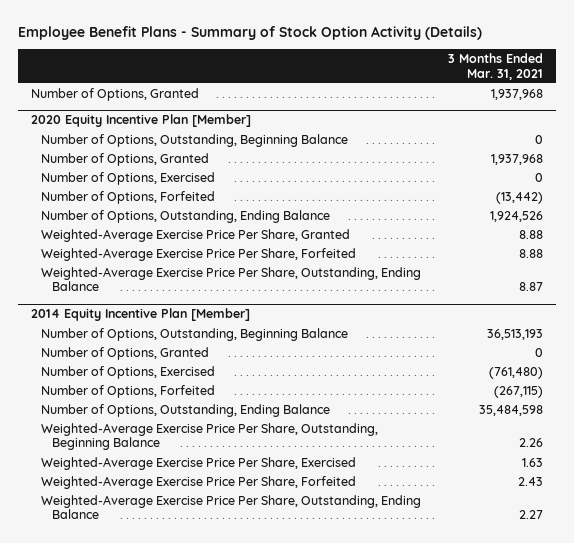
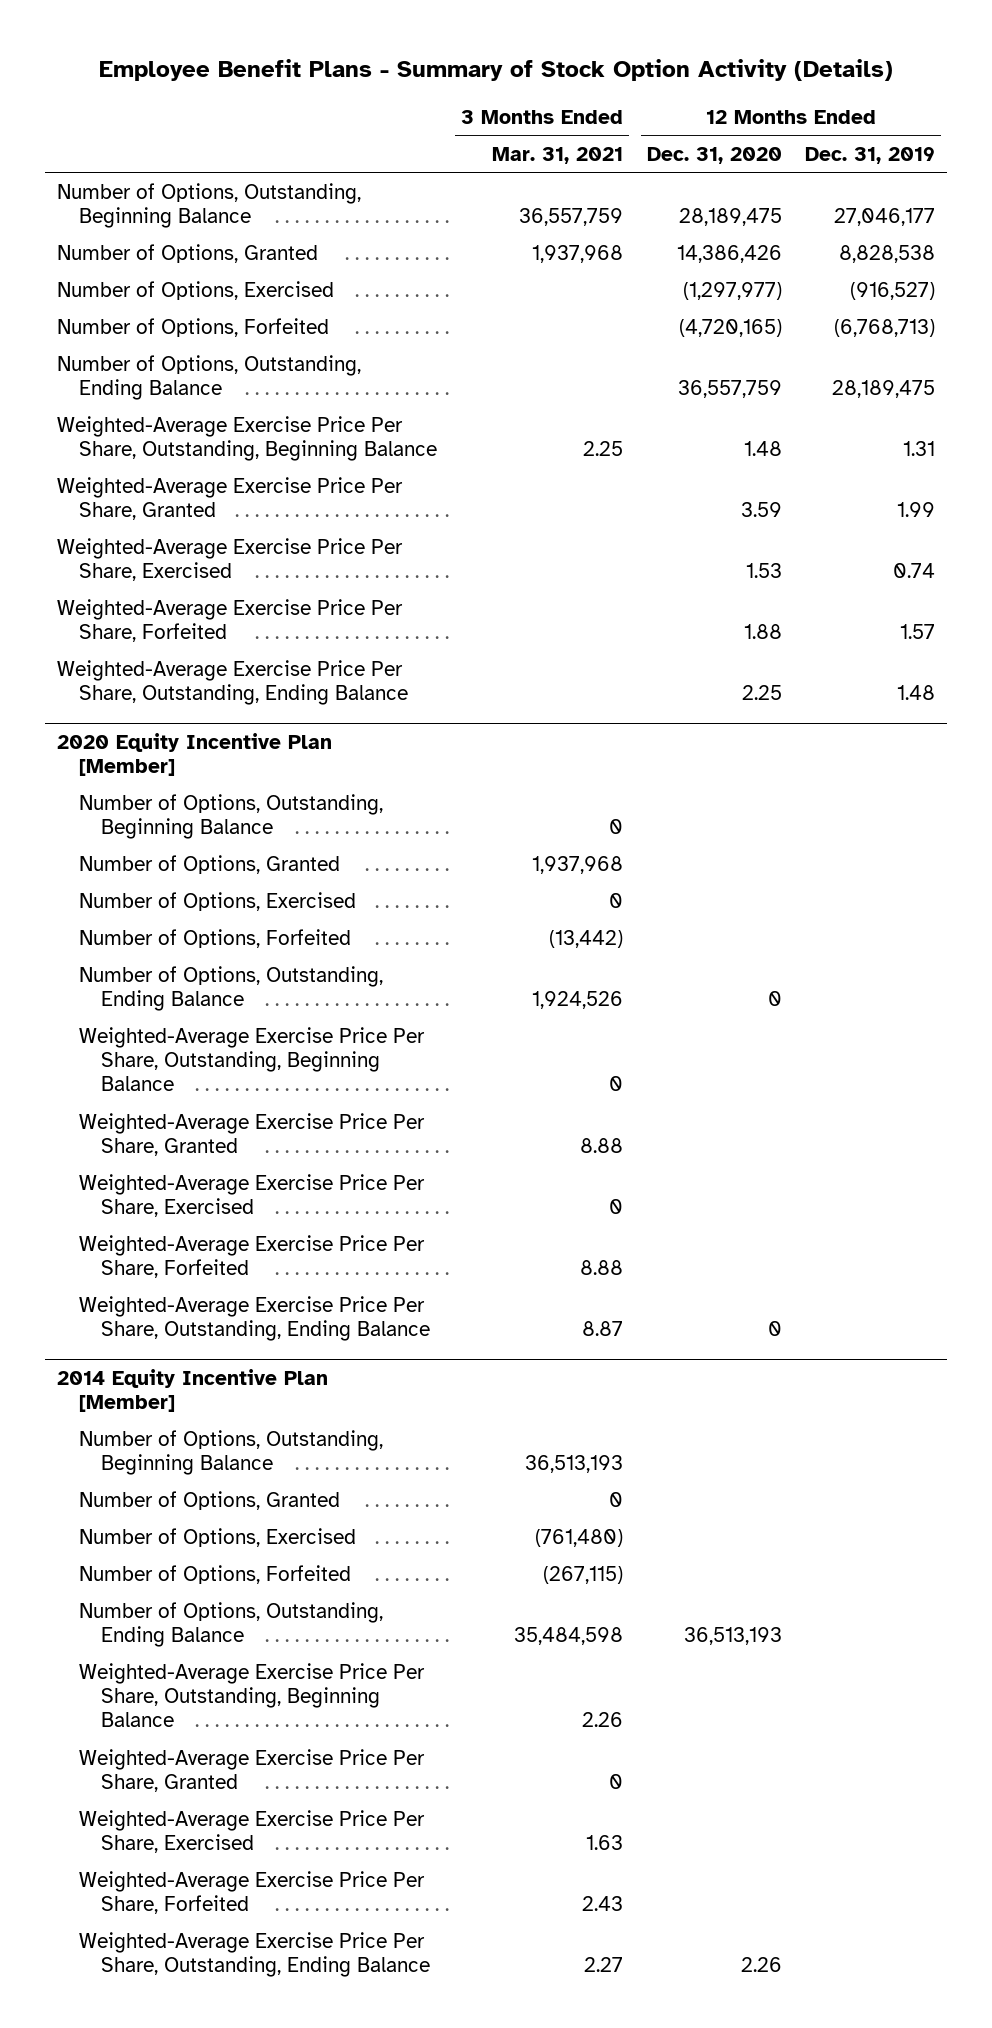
- | 3 Months Ended Mar. 31, 2021
+ | 3 Months Ended Mar. 31, 2021 | 12 Months Ended Dec. 31, 2020 | 12 Months Ended Dec. 31, 2019
+ Number of Options, Outstanding, Beginning Balance | 36,557,759 | 28,189,475 | 27,046,177
+ Number of Options, Exercised | | (1,297,977) | (916,527)
+ Number of Options, Forfeited | | (4,720,165) | (6,768,713)
+ Number of Options, Outstanding, Ending Balance | | 36,557,759 | 28,189,475
+ Weighted-Average Exercise Price Per Share, Outstanding, Beginning Balance | 2.25 | 1.48 | 1.31
+ Weighted-Average Exercise Price Per Share, Granted | | 3.59 | 1.99
+ Weighted-Average Exercise Price Per Share, Exercised | | 1.53 | 0.74
+ Weighted-Average Exercise Price Per Share, Forfeited | | 1.88 | 1.57
+ Weighted-Average Exercise Price Per Share, Outstanding, Ending Balance | | 2.25 | 1.48
@ 2020 Equity Incentive Plan [Member]
+ Weighted-Average Exercise Price Per Share, Outstanding, Beginning Balance | 0 | |
+ Weighted-Average Exercise Price Per Share, Exercised | 0 | |
@ 2014 Equity Incentive Plan [Member]
+ Weighted-Average Exercise Price Per Share, Granted | 0 | |

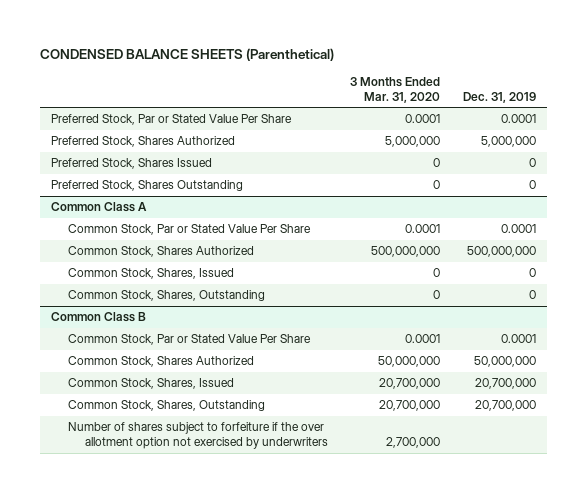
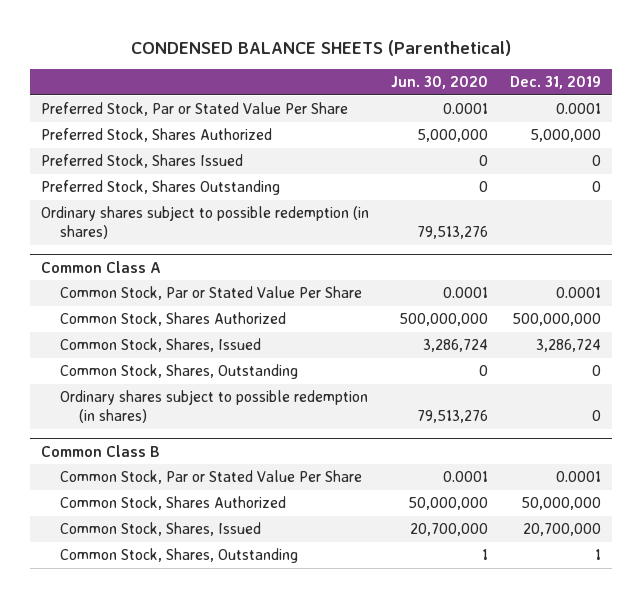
- | 3 Months Ended Mar. 31, 2020 | Dec. 31, 2019
+ | Jun. 30, 2020 | Dec. 31, 2019
+ Ordinary shares subject to possible redemption (in shares) | 79,513,276 |
@ Common Class A
- Common Stock, Shares, Issued | 0 | 0
+ Common Stock, Shares, Issued | 3,286,724 | 3,286,724
+ Ordinary shares subject to possible redemption (in shares) | 79,513,276 | 0
@ Common Class B
- Common Stock, Shares, Outstanding | 20,700,000 | 20,700,000
- Number of shares subject to forfeiture if the over allotment option not exercised by underwriters | 2,700,000 |
+ Common Stock, Shares, Outstanding | 1 | 1

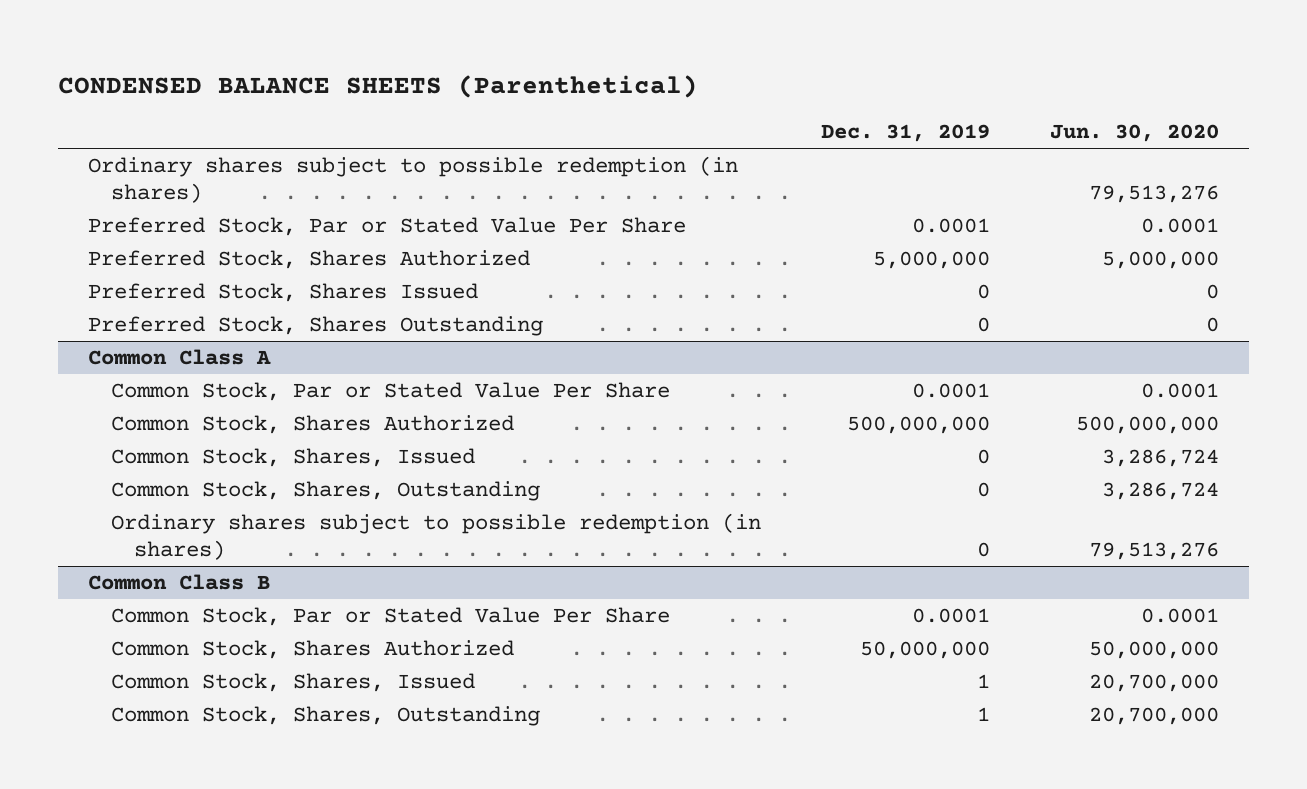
- | Jun. 30, 2020 | Dec. 31, 2019
+ | Dec. 31, 2019 | Jun. 30, 2020
moved up: Ordinary shares subject to possible redemption (in shares) | | 79,513,276
@ Common Class A
- Common Stock, Shares, Issued | 3,286,724 | 3,286,724
- Common Stock, Shares, Outstanding | 0 | 0
+ Common Stock, Shares, Issued | 0 | 3,286,724
+ Common Stock, Shares, Outstanding | 0 | 3,286,724
@ Common Class B
- Common Stock, Shares, Issued | 20,700,000 | 20,700,000
- Common Stock, Shares, Outstanding | 1 | 1
+ Common Stock, Shares, Issued | 1 | 20,700,000
+ Common Stock, Shares, Outstanding | 1 | 20,700,000

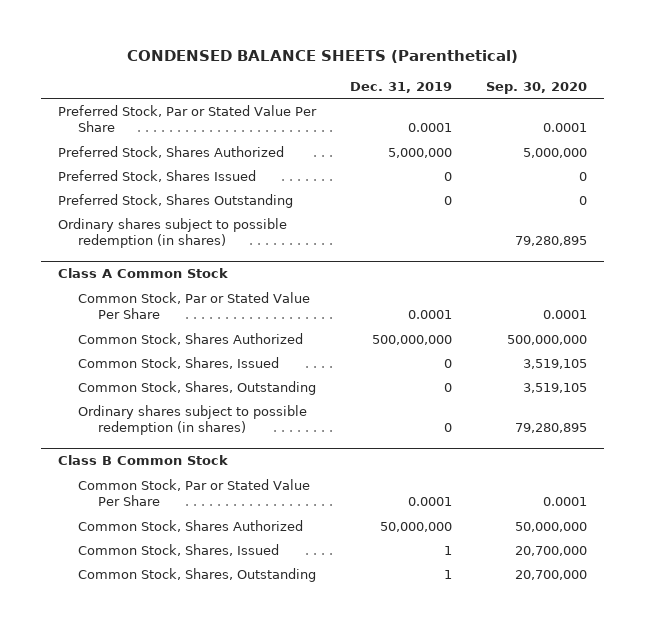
- | Dec. 31, 2019 | Jun. 30, 2020
+ | Dec. 31, 2019 | Sep. 30, 2020
- Common Class A
moved down: Ordinary shares subject to possible redemption (in shares) | | 79,280,895
+ Class A Common Stock
- Common Class B
+ Class B Common Stock

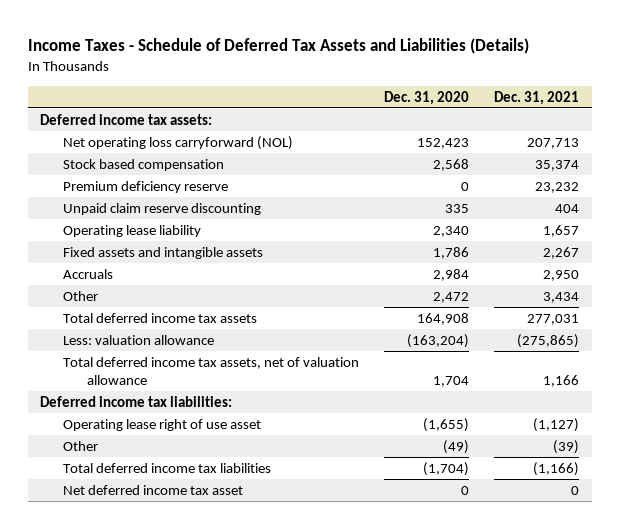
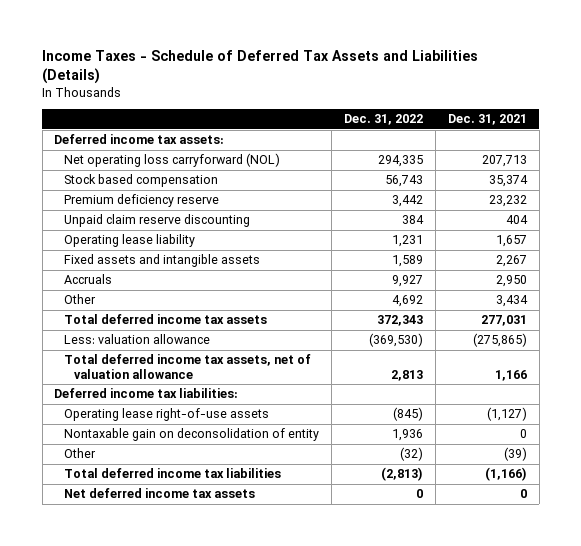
- | Dec. 31, 2020 | Dec. 31, 2021
+ | Dec. 31, 2022 | Dec. 31, 2021
- Operating lease right of use asset | (1,655) | (1,127)
+ Operating lease right-of-use assets | (845) | (1,127)
+ Nontaxable gain on deconsolidation of entity | 1,936 | 0
- Net deferred income tax asset | 0 | 0
+ Net deferred income tax assets | 0 | 0

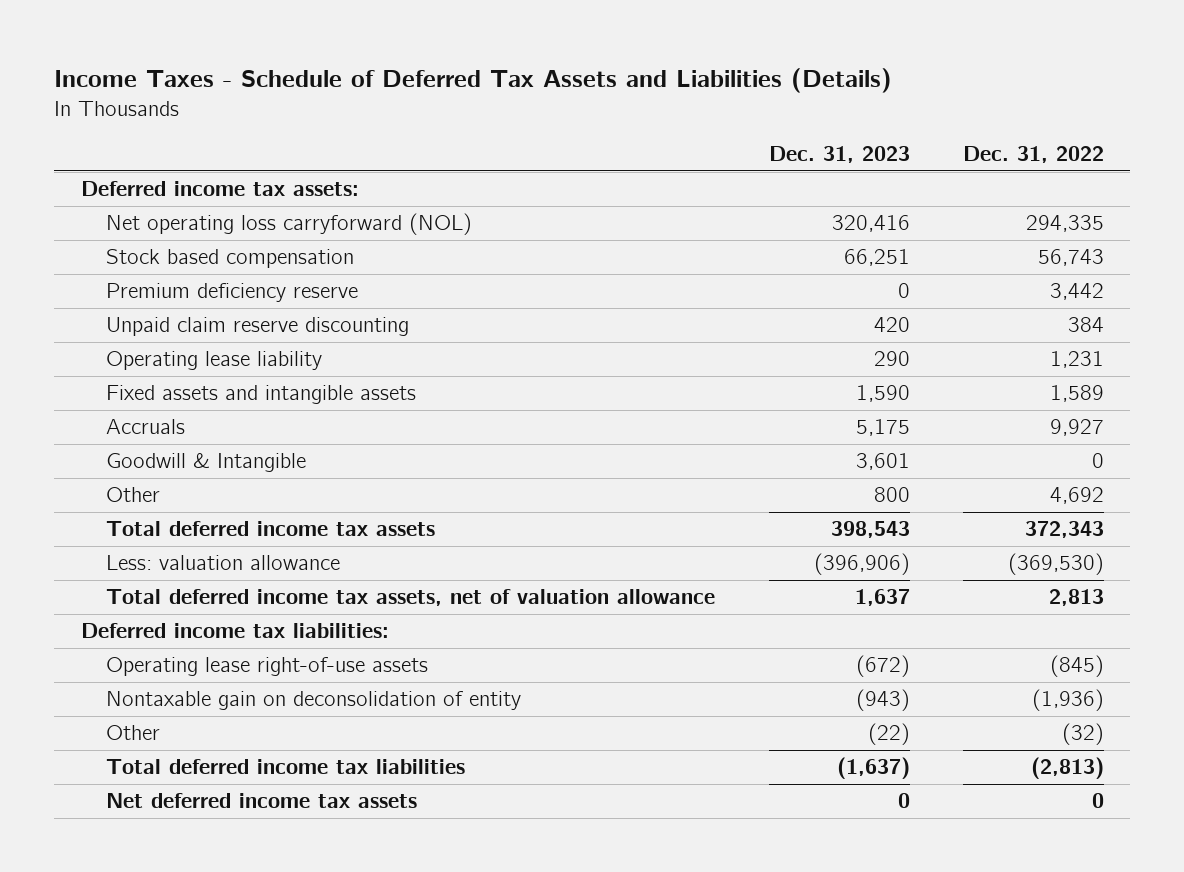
- | Dec. 31, 2022 | Dec. 31, 2021
+ | Dec. 31, 2023 | Dec. 31, 2022
+ Goodwill & Intangible | 3,601 | 0
- Nontaxable gain on deconsolidation of entity | 1,936 | 0
+ Nontaxable gain on deconsolidation of entity | (943) | (1,936)

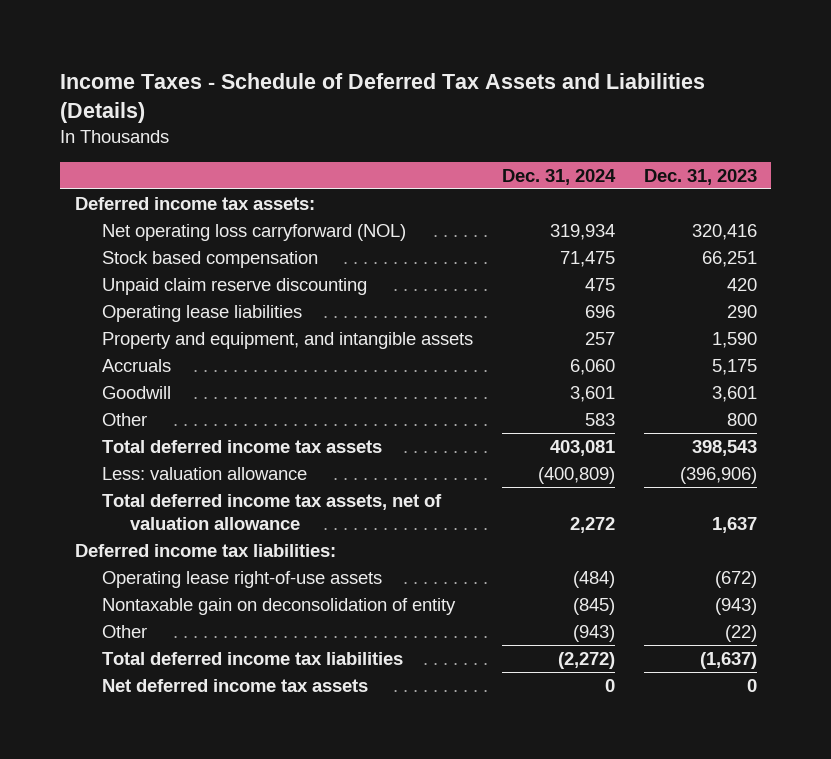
- | Dec. 31, 2023 | Dec. 31, 2022
+ | Dec. 31, 2024 | Dec. 31, 2023
- Premium deficiency reserve | 0 | 3,442
- Operating lease liability | 290 | 1,231
- Fixed assets and intangible assets | 1,590 | 1,589
+ Operating lease liabilities | 696 | 290
+ Property and equipment, and intangible assets | 257 | 1,590
- Goodwill & Intangible | 3,601 | 0
+ Goodwill | 3,601 | 3,601

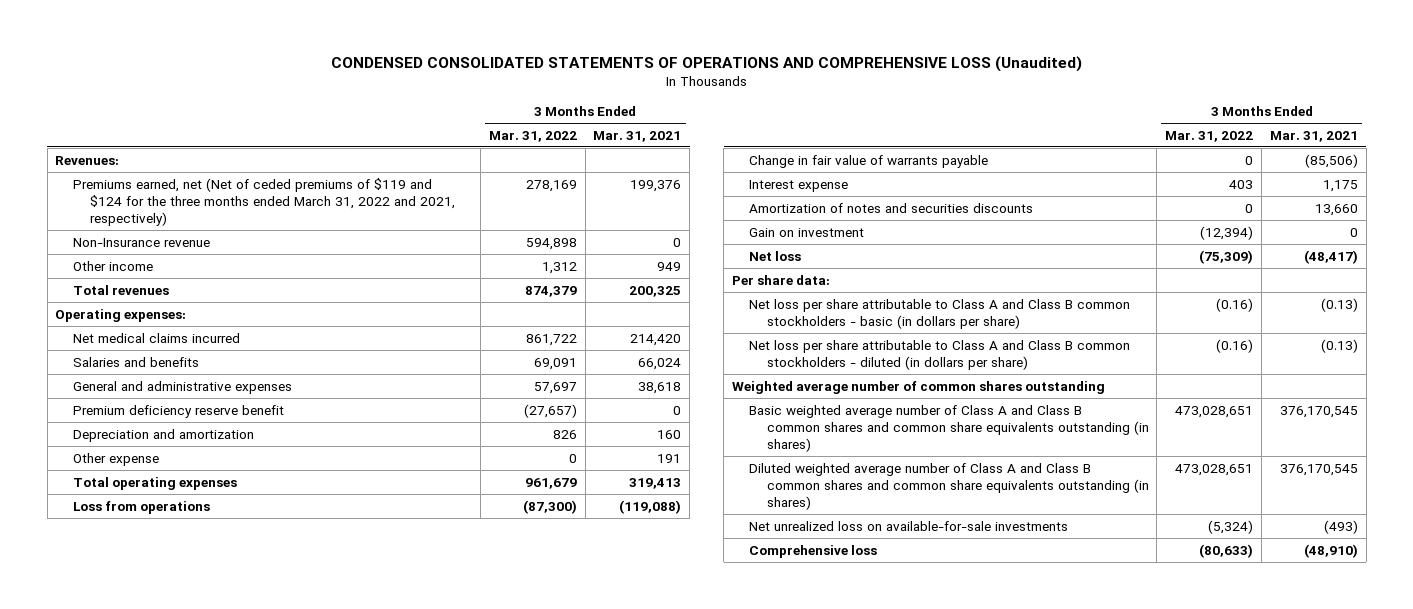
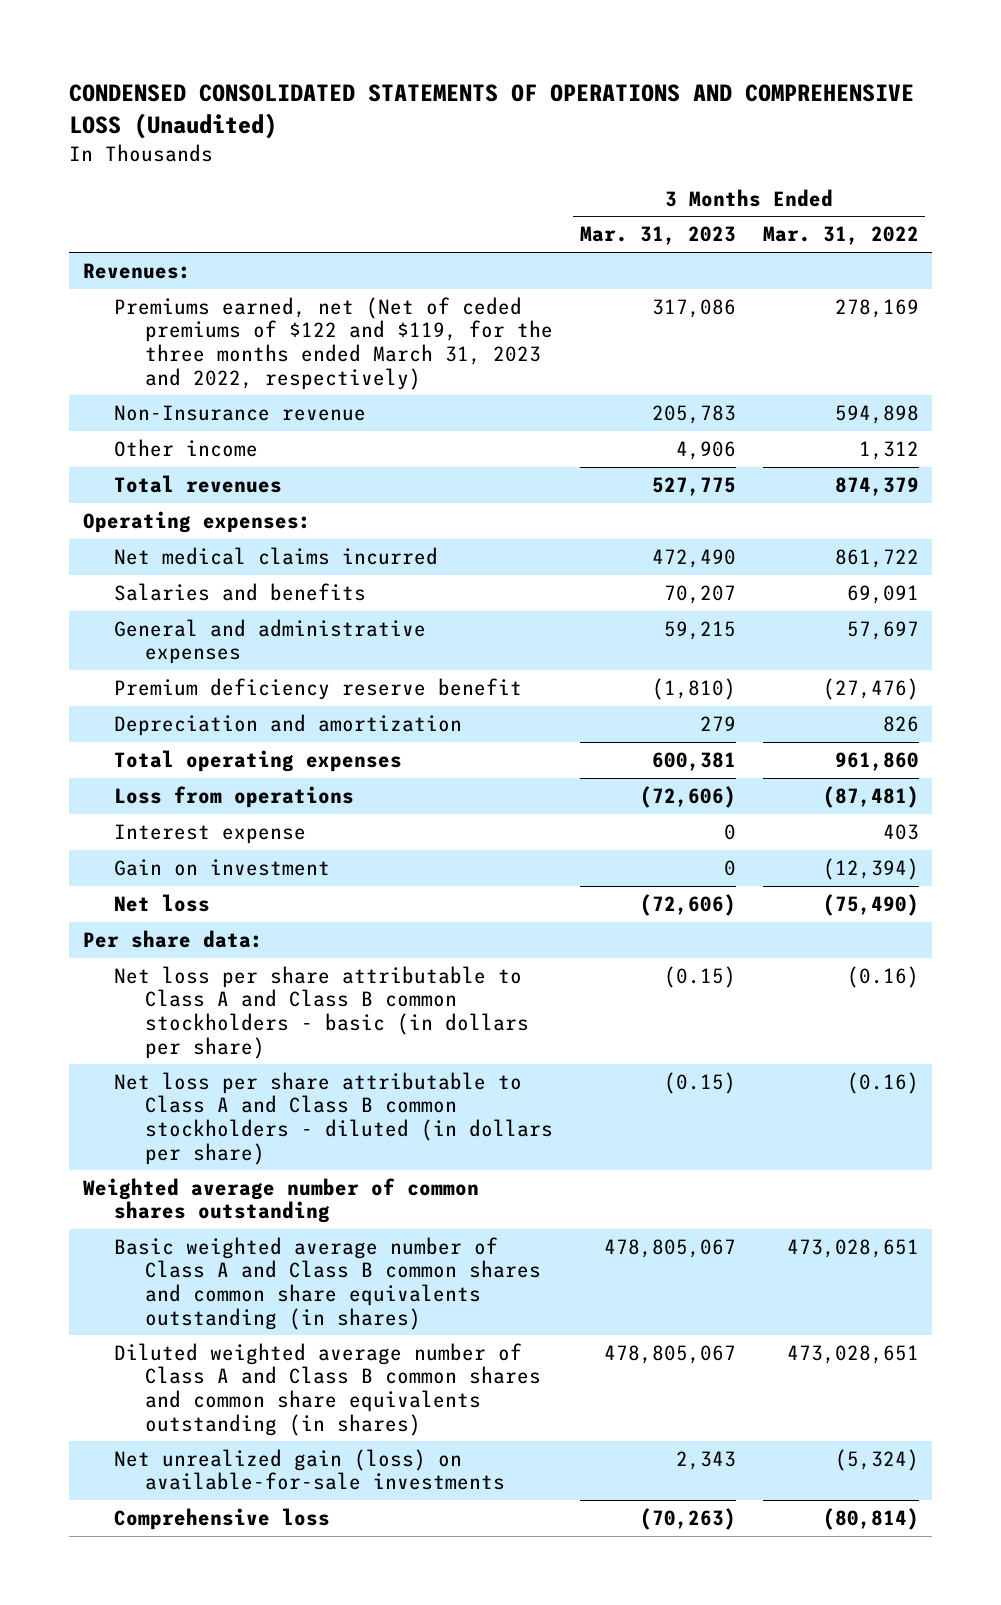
- | 3 Months Ended Mar. 31, 2022 | 3 Months Ended Mar. 31, 2021
+ | 3 Months Ended Mar. 31, 2023 | 3 Months Ended Mar. 31, 2022
- Premiums earned, net (Net of ceded premiums of $119 and $124 for the three months ended March 31, 2022 and 2021, respectively) | 278,169 | 199,376
+ Premiums earned, net (Net of ceded premiums of $122 and $119, for the three months ended March 31, 2023 and 2022, respectively) | 317,086 | 278,169
- Premium deficiency reserve benefit | (27,657) | 0
+ Premium deficiency reserve benefit | (1,810) | (27,476)
- Other expense | 0 | 191
- Total operating expenses | 961,679 | 319,413
- Loss from operations | (87,300) | (119,088)
- Change in fair value of warrants payable | 0 | (85,506)
+ Total operating expenses | 600,381 | 961,860
+ Loss from operations | (72,606) | (87,481)
- Amortization of notes and securities discounts | 0 | 13,660
- Net loss | (75,309) | (48,417)
+ Net loss | (72,606) | (75,490)
- Net unrealized loss on available-for-sale investments | (5,324) | (493)
- Comprehensive loss | (80,633) | (48,910)
+ Net unrealized gain (loss) on available-for-sale investments | 2,343 | (5,324)
+ Comprehensive loss | (70,263) | (80,814)

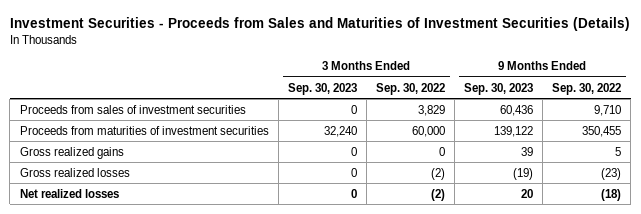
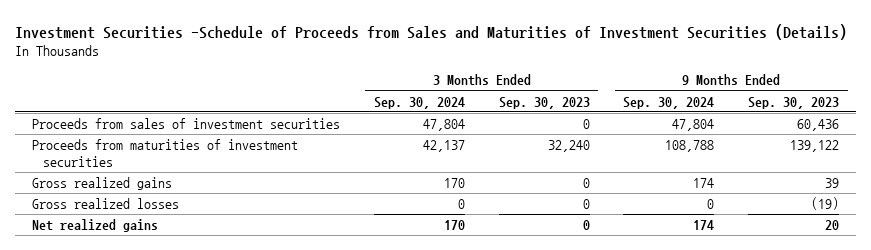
- Investment Securities - Proceeds from Sales and Maturities of Investment Securities (Details)
+ Investment Securities -Schedule of Proceeds from Sales and Maturities of Investment Securities (Details)
- | 3 Months Ended Sep. 30, 2023 | 3 Months Ended Sep. 30, 2022 | 9 Months Ended Sep. 30, 2023 | 9 Months Ended Sep. 30, 2022
+ | 3 Months Ended Sep. 30, 2024 | 3 Months Ended Sep. 30, 2023 | 9 Months Ended Sep. 30, 2024 | 9 Months Ended Sep. 30, 2023
- Net realized losses | 0 | (2) | 20 | (18)
+ Net realized gains | 170 | 0 | 174 | 20

